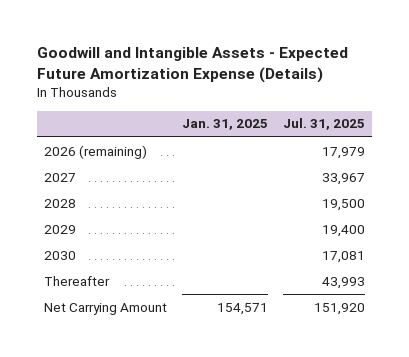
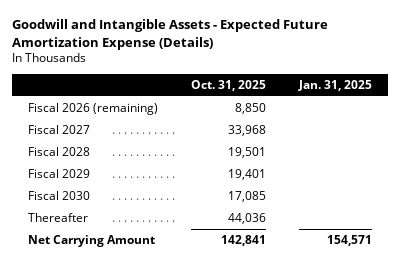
- | Jan. 31, 2025 | Jul. 31, 2025
+ | Oct. 31, 2025 | Jan. 31, 2025
- 2026 (remaining) | | 17,979
- 2027 | | 33,967
- 2028 | | 19,500
- 2029 | | 19,400
- 2030 | | 17,081
+ Fiscal 2026 (remaining) | 8,850 |
+ Fiscal 2027 | 33,968 |
+ Fiscal 2028 | 19,501 |
+ Fiscal 2029 | 19,401 |
+ Fiscal 2030 | 17,085 |

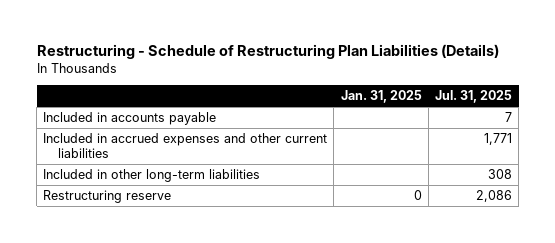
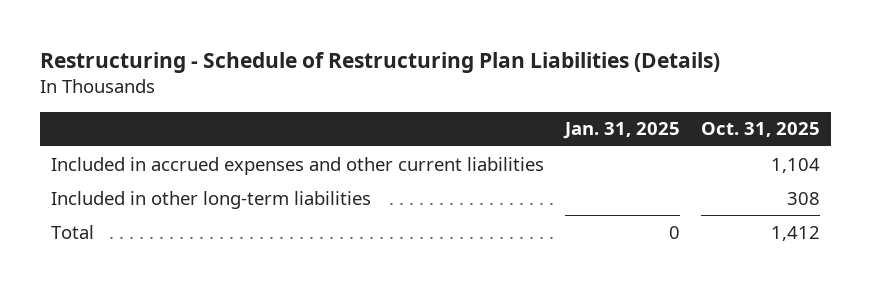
- | Jan. 31, 2025 | Jul. 31, 2025
+ | Jan. 31, 2025 | Oct. 31, 2025
- Included in accounts payable | | 7
- Restructuring reserve | 0 | 2,086
+ Total | 0 | 1,412

